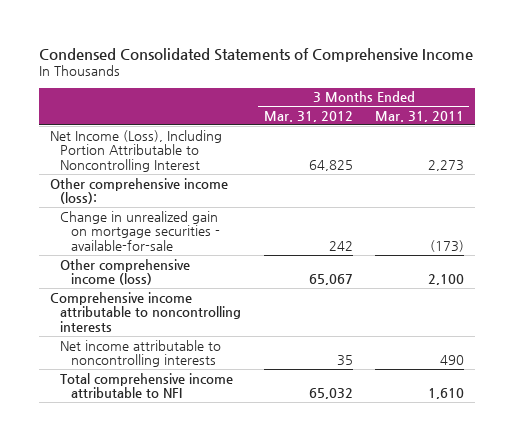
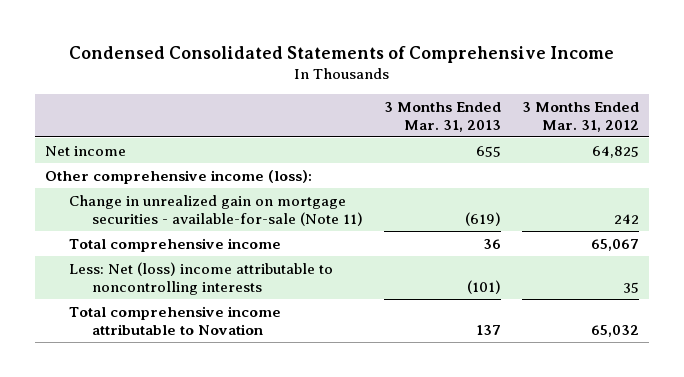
- | 3 Months Ended Mar. 31, 2012 | 3 Months Ended Mar. 31, 2011
+ | 3 Months Ended Mar. 31, 2013 | 3 Months Ended Mar. 31, 2012
- Net Income (Loss), Including Portion Attributable to Noncontrolling Interest | 64,825 | 2,273
+ Net income | 655 | 64,825
- Change in unrealized gain on mortgage securities - available-for-sale | 242 | (173)
- Other comprehensive income (loss) | 65,067 | 2,100
- Comprehensive income attributable to noncontrolling interests
- Net income attributable to noncontrolling interests | 35 | 490
- Total comprehensive income attributable to NFI | 65,032 | 1,610
+ Change in unrealized gain on mortgage securities - available-for-sale (Note 11) | (619) | 242
+ Total comprehensive income | 36 | 65,067
+ Less: Net (loss) income attributable to noncontrolling interests | (101) | 35
+ Total comprehensive income attributable to Novation | 137 | 65,032

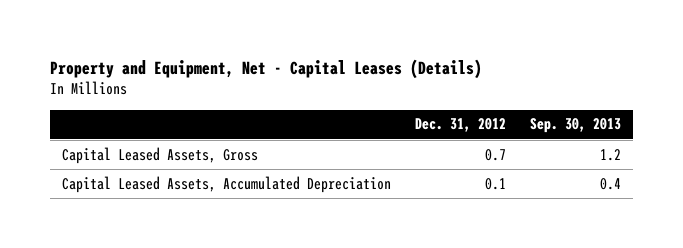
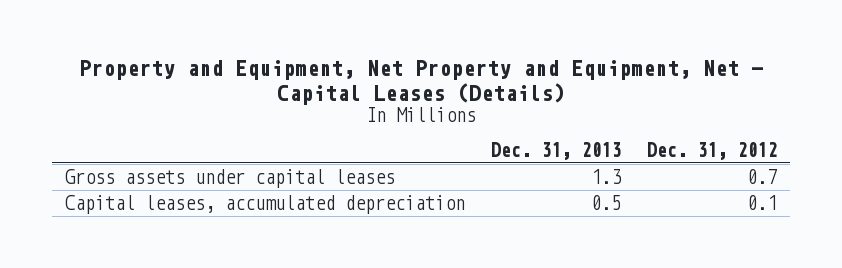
- Property and Equipment, Net - Capital Leases (Details)
+ Property and Equipment, Net Property and Equipment, Net - Capital Leases (Details)
- | Dec. 31, 2012 | Sep. 30, 2013
+ | Dec. 31, 2013 | Dec. 31, 2012
- Capital Leased Assets, Gross | 0.7 | 1.2
- Capital Leased Assets, Accumulated Depreciation | 0.1 | 0.4
+ Gross assets under capital leases | 1.3 | 0.7
+ Capital leases, accumulated depreciation | 0.5 | 0.1

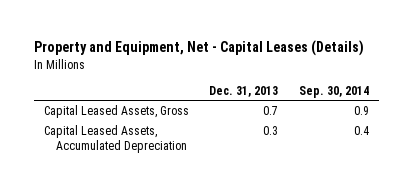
- Property and Equipment, Net Property and Equipment, Net - Capital Leases (Details)
+ Property and Equipment, Net - Capital Leases (Details)
- | Dec. 31, 2013 | Dec. 31, 2012
+ | Dec. 31, 2013 | Sep. 30, 2014
- Gross assets under capital leases | 1.3 | 0.7
- Capital leases, accumulated depreciation | 0.5 | 0.1
+ Capital Leased Assets, Gross | 0.7 | 0.9
+ Capital Leased Assets, Accumulated Depreciation | 0.3 | 0.4

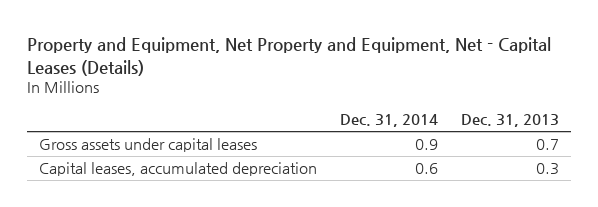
- Property and Equipment, Net - Capital Leases (Details)
+ Property and Equipment, Net Property and Equipment, Net - Capital Leases (Details)
- | Dec. 31, 2013 | Sep. 30, 2014
+ | Dec. 31, 2014 | Dec. 31, 2013
- Capital Leased Assets, Gross | 0.7 | 0.9
- Capital Leased Assets, Accumulated Depreciation | 0.3 | 0.4
+ Gross assets under capital leases | 0.9 | 0.7
+ Capital leases, accumulated depreciation | 0.6 | 0.3

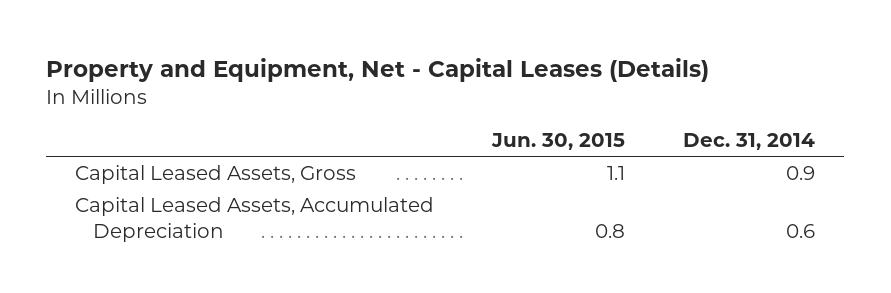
- Property and Equipment, Net Property and Equipment, Net - Capital Leases (Details)
+ Property and Equipment, Net - Capital Leases (Details)
- | Dec. 31, 2014 | Dec. 31, 2013
+ | Jun. 30, 2015 | Dec. 31, 2014
- Gross assets under capital leases | 0.9 | 0.7
- Capital leases, accumulated depreciation | 0.6 | 0.3
+ Capital Leased Assets, Gross | 1.1 | 0.9
+ Capital Leased Assets, Accumulated Depreciation | 0.8 | 0.6

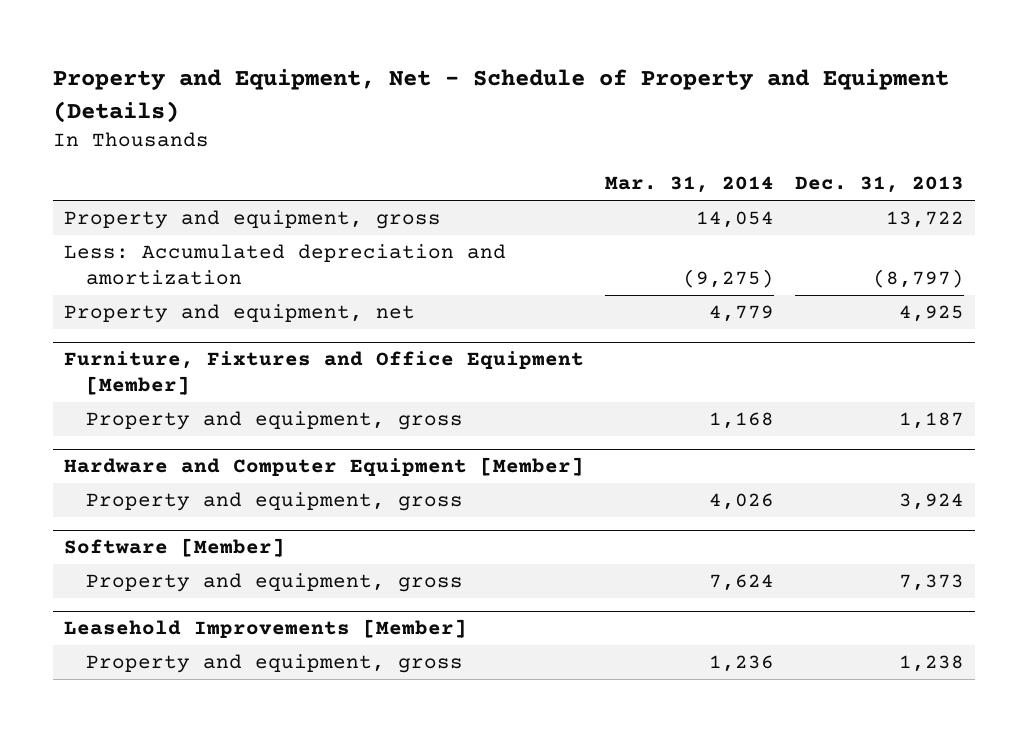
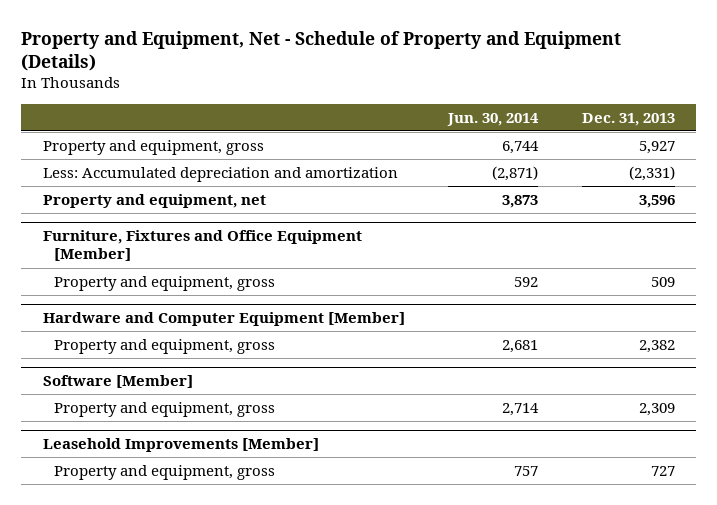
- | Mar. 31, 2014 | Dec. 31, 2013
+ | Jun. 30, 2014 | Dec. 31, 2013
- Property and equipment, gross | 14,054 | 13,722
- Less: Accumulated depreciation and amortization | (9,275) | (8,797)
- Property and equipment, net | 4,779 | 4,925
+ Property and equipment, gross | 6,744 | 5,927
+ Less: Accumulated depreciation and amortization | (2,871) | (2,331)
+ Property and equipment, net | 3,873 | 3,596
@ Furniture, Fixtures and Office Equipment [Member]
- Property and equipment, gross | 1,168 | 1,187
+ Property and equipment, gross | 592 | 509
@ Hardware and Computer Equipment [Member]
- Property and equipment, gross | 4,026 | 3,924
+ Property and equipment, gross | 2,681 | 2,382
@ Software [Member]
- Property and equipment, gross | 7,624 | 7,373
+ Property and equipment, gross | 2,714 | 2,309
@ Leasehold Improvements [Member]
- Property and equipment, gross | 1,236 | 1,238
+ Property and equipment, gross | 757 | 727

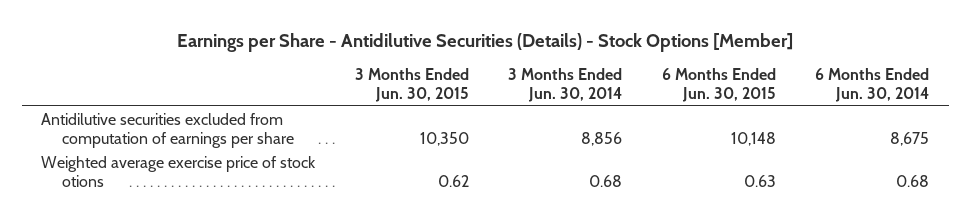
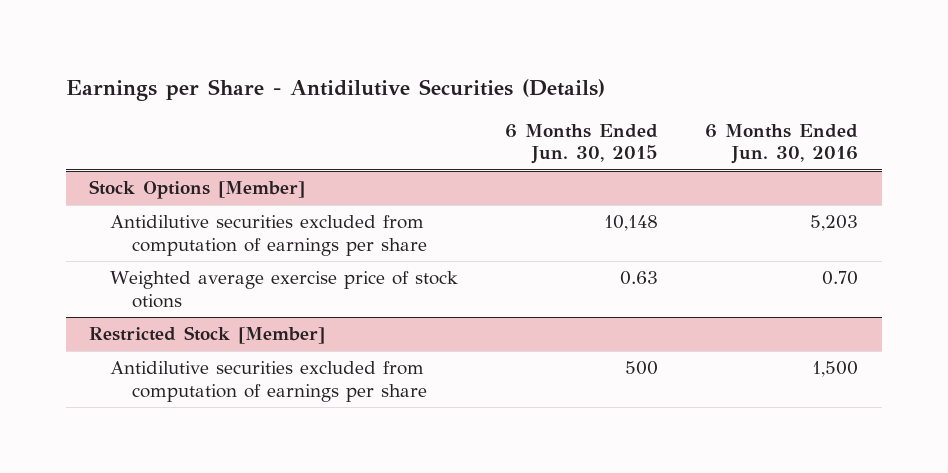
- Earnings per Share - Antidilutive Securities (Details) - Stock Options [Member]
+ Earnings per Share - Antidilutive Securities (Details)
- | 3 Months Ended Jun. 30, 2015 | 3 Months Ended Jun. 30, 2014 | 6 Months Ended Jun. 30, 2015 | 6 Months Ended Jun. 30, 2014
+ | 6 Months Ended Jun. 30, 2015 | 6 Months Ended Jun. 30, 2016
+ Stock Options [Member]
+ Restricted Stock [Member]
+ Antidilutive securities excluded from computation of earnings per share | 500 | 1,500

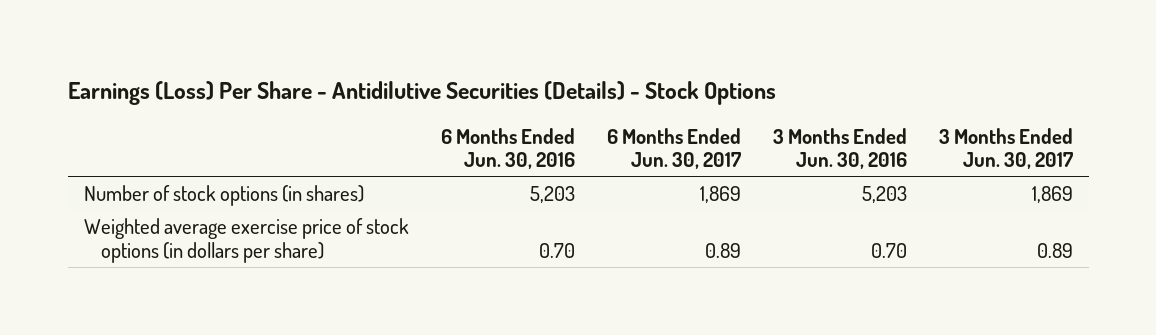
- Earnings per Share - Antidilutive Securities (Details)
+ Earnings (Loss) Per Share - Antidilutive Securities (Details) - Stock Options
- | 6 Months Ended Jun. 30, 2015 | 6 Months Ended Jun. 30, 2016
+ | 6 Months Ended Jun. 30, 2016 | 6 Months Ended Jun. 30, 2017 | 3 Months Ended Jun. 30, 2016 | 3 Months Ended Jun. 30, 2017
- Stock Options [Member]
- Antidilutive securities excluded from computation of earnings per share | 10,148 | 5,203
- Weighted average exercise price of stock otions | 0.63 | 0.70
- Restricted Stock [Member]
- Antidilutive securities excluded from computation of earnings per share | 500 | 1,500
+ Number of stock options (in shares) | 5,203 | 1,869 | 5,203 | 1,869
+ Weighted average exercise price of stock options (in dollars per share) | 0.70 | 0.89 | 0.70 | 0.89

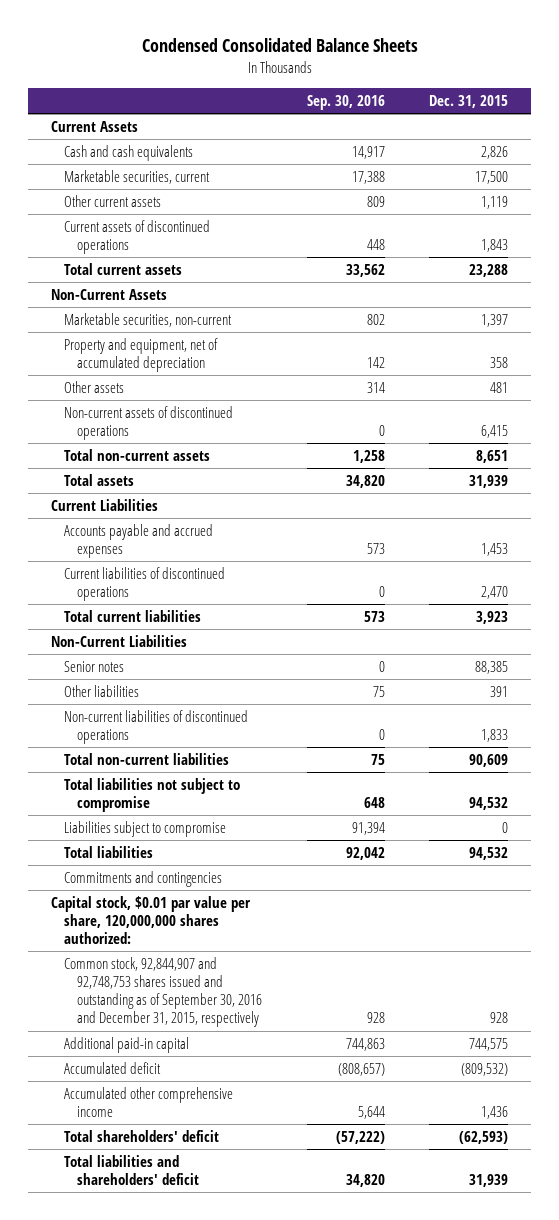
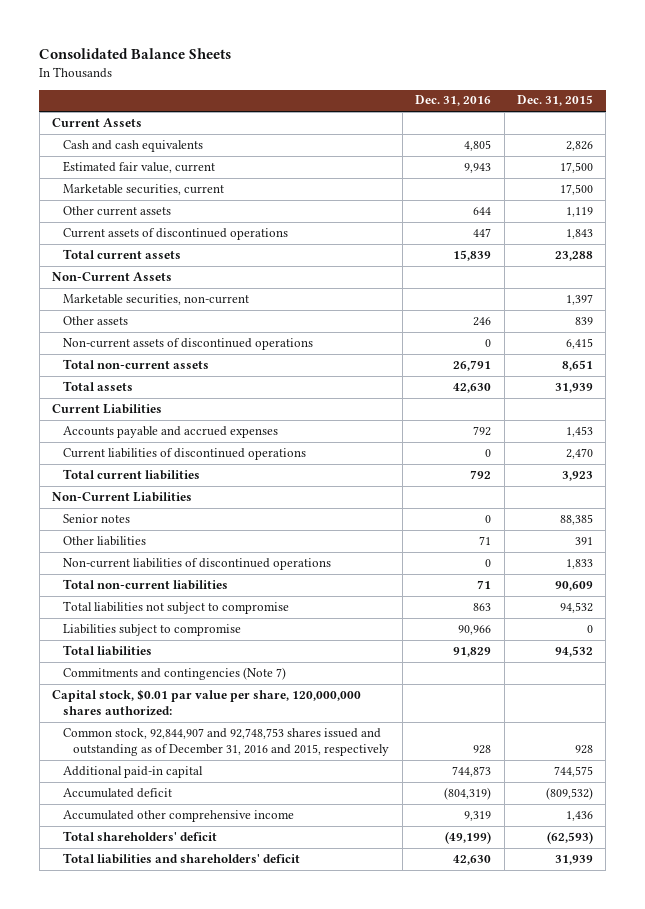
- Condensed Consolidated Balance Sheets
+ Consolidated Balance Sheets
- | Sep. 30, 2016 | Dec. 31, 2015
+ | Dec. 31, 2016 | Dec. 31, 2015
+ Estimated fair value, current | 9,943 | 17,500
- Property and equipment, net of accumulated depreciation | 142 | 358
- Other assets | 314 | 481
+ Other assets | 246 | 839
- Commitments and contingencies
+ Commitments and contingencies (Note 7)
- Common stock, 92,844,907 and 92,748,753 shares issued and outstanding as of September 30, 2016 and December 31, 2015, respectively | 928 | 928
+ Common stock, 92,844,907 and 92,748,753 shares issued and outstanding as of December 31, 2016 and 2015, respectively | 928 | 928

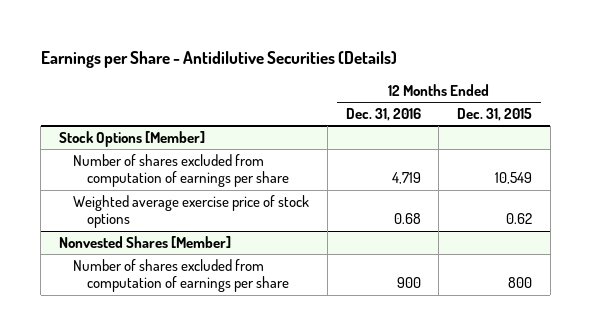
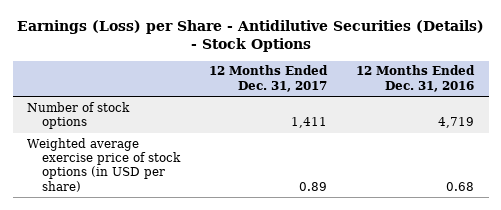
- Earnings per Share - Antidilutive Securities (Details)
+ Earnings (Loss) per Share - Antidilutive Securities (Details) - Stock Options
- | 12 Months Ended Dec. 31, 2016 | 12 Months Ended Dec. 31, 2015
+ | 12 Months Ended Dec. 31, 2017 | 12 Months Ended Dec. 31, 2016
- Stock Options [Member]
- Number of shares excluded from computation of earnings per share | 4,719 | 10,549
- Weighted average exercise price of stock options | 0.68 | 0.62
- Nonvested Shares [Member]
- Number of shares excluded from computation of earnings per share | 900 | 800
+ Number of stock options | 1,411 | 4,719
+ Weighted average exercise price of stock options (in USD per share) | 0.89 | 0.68

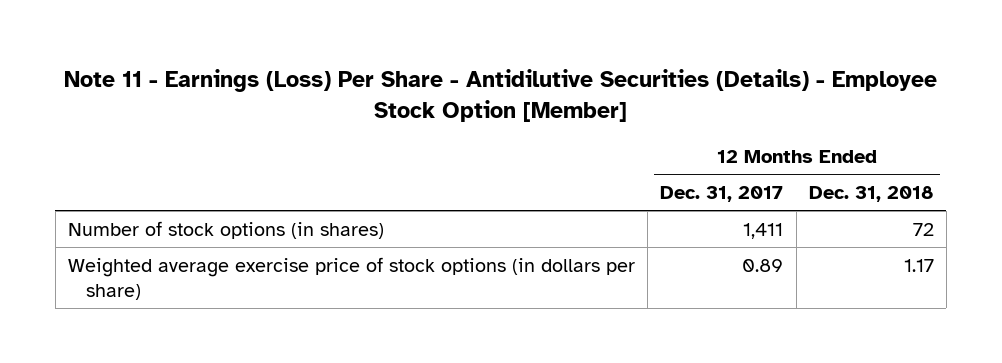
- Earnings (Loss) per Share - Antidilutive Securities (Details) - Stock Options
+ Note 11 - Earnings (Loss) Per Share - Antidilutive Securities (Details) - Employee Stock Option [Member]
- | 12 Months Ended Dec. 31, 2017 | 12 Months Ended Dec. 31, 2016
+ | 12 Months Ended Dec. 31, 2017 | 12 Months Ended Dec. 31, 2018
- Number of stock options | 1,411 | 4,719
- Weighted average exercise price of stock options (in USD per share) | 0.89 | 0.68
+ Number of stock options (in shares) | 1,411 | 72
+ Weighted average exercise price of stock options (in dollars per share) | 0.89 | 1.17

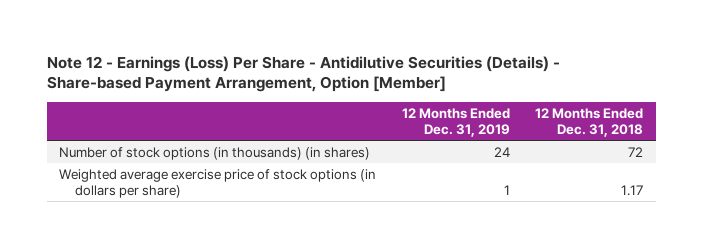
- Note 11 - Earnings (Loss) Per Share - Antidilutive Securities (Details) - Employee Stock Option [Member]
+ Note 12 - Earnings (Loss) Per Share - Antidilutive Securities (Details) - Share-based Payment Arrangement, Option [Member]
- | 12 Months Ended Dec. 31, 2017 | 12 Months Ended Dec. 31, 2018
+ | 12 Months Ended Dec. 31, 2019 | 12 Months Ended Dec. 31, 2018
- Number of stock options (in shares) | 1,411 | 72
+ Number of stock options (in thousands) (in shares) | 24 | 72

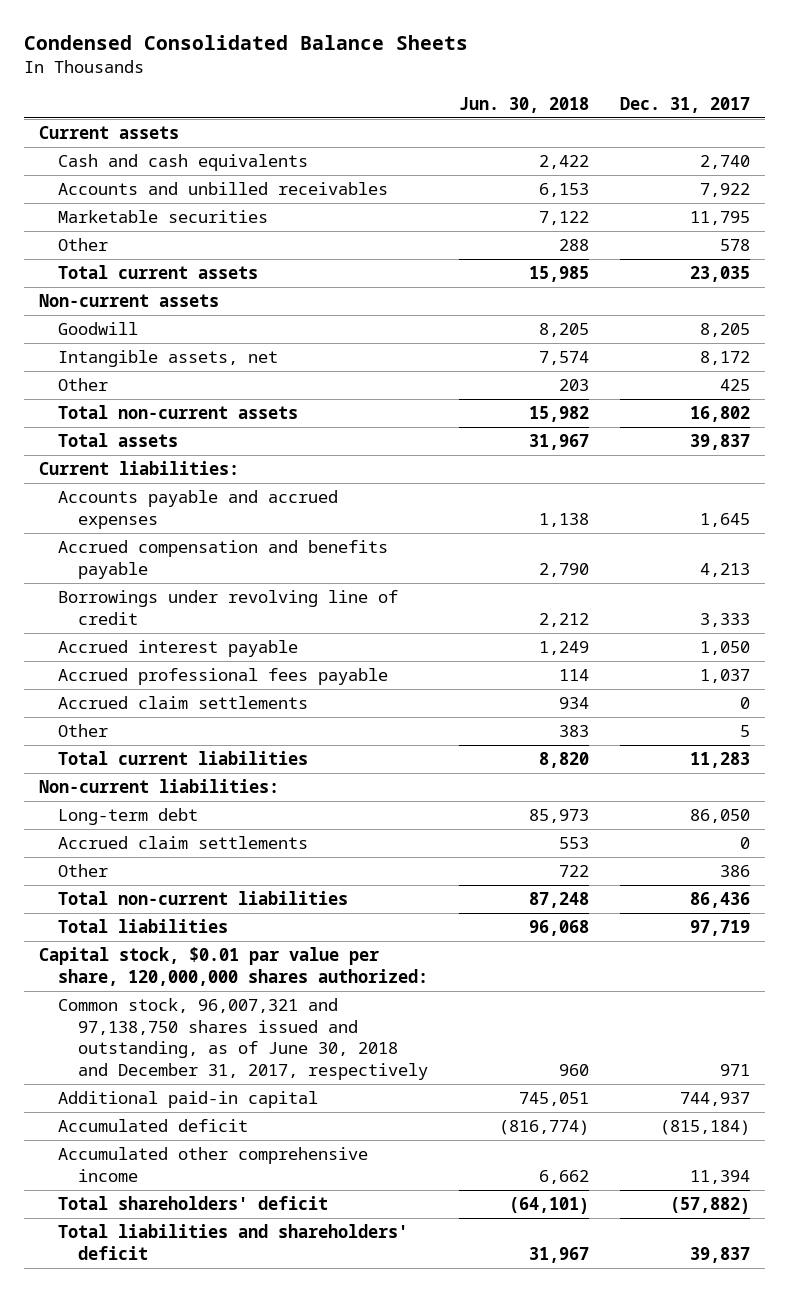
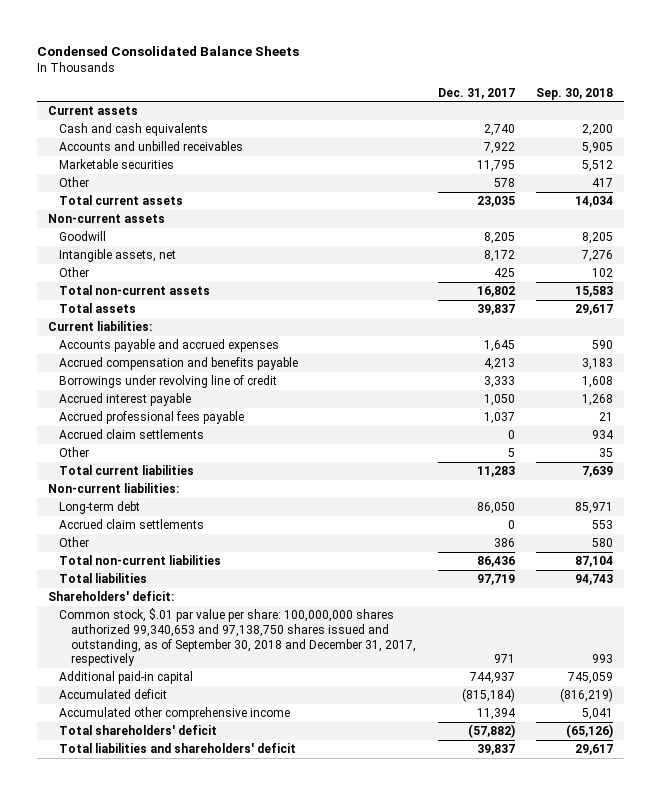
- | Jun. 30, 2018 | Dec. 31, 2017
+ | Dec. 31, 2017 | Sep. 30, 2018
- Capital stock, $0.01 par value per share, 120,000,000 shares authorized:
- Common stock, 96,007,321 and 97,138,750 shares issued and outstanding, as of June 30, 2018 and December 31, 2017, respectively | 960 | 971
+ Shareholders' deficit:
+ Common stock, $.01 par value per share: 100,000,000 shares authorized 99,340,653 and 97,138,750 shares issued and outstanding, as of September 30, 2018 and December 31, 2017, respectively | 971 | 993

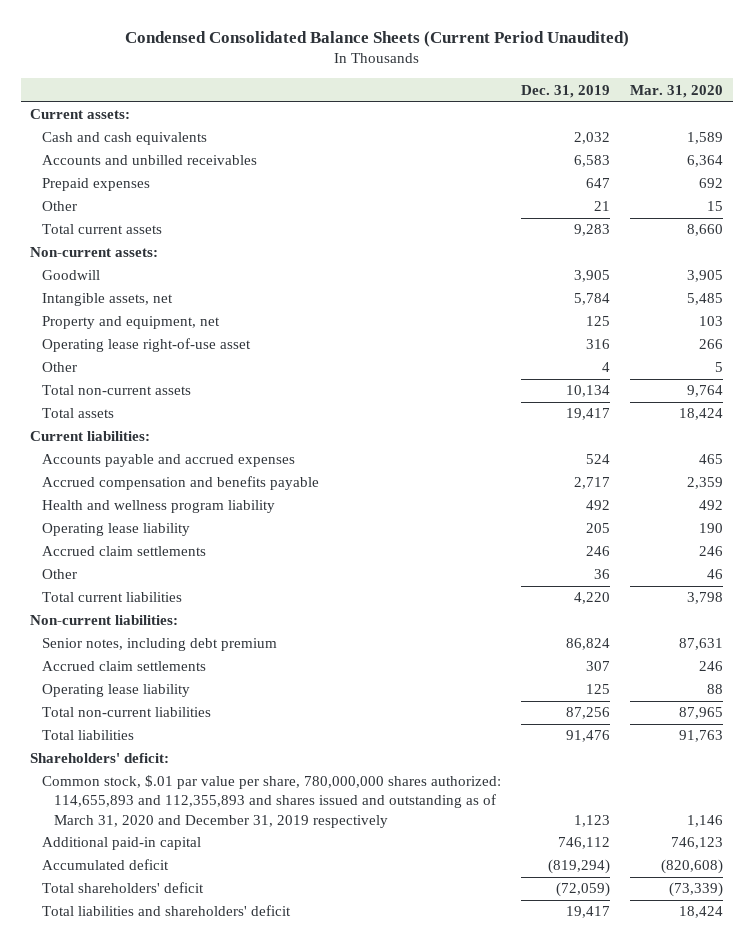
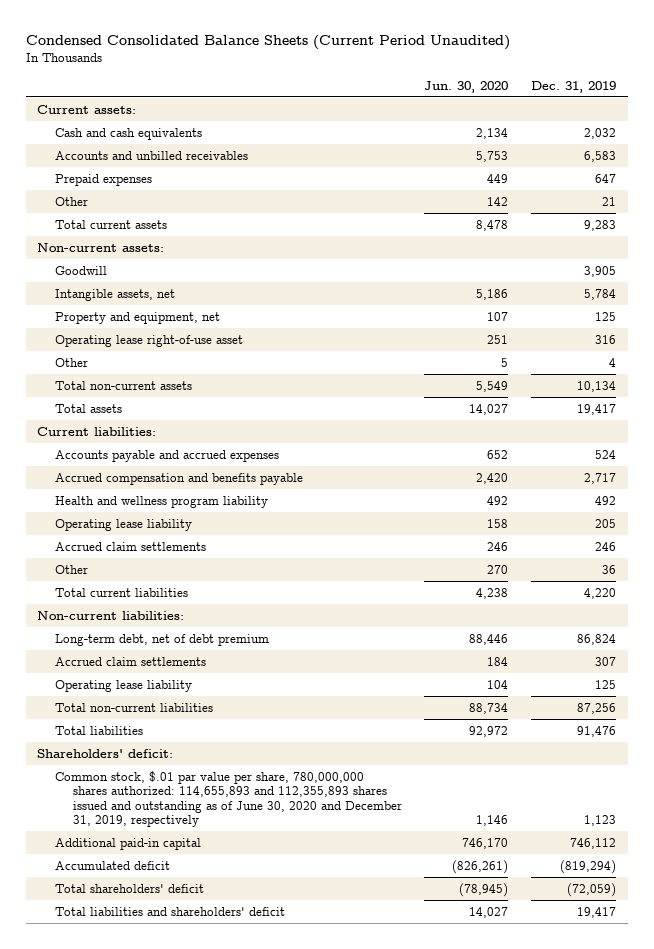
- | Dec. 31, 2019 | Mar. 31, 2020
+ | Jun. 30, 2020 | Dec. 31, 2019
- Senior notes, including debt premium | 86,824 | 87,631
+ Long-term debt, net of debt premium | 88,446 | 86,824
- Common stock, $.01 par value per share, 780,000,000 shares authorized: 114,655,893 and 112,355,893 and shares issued and outstanding as of March 31, 2020 and December 31, 2019 respectively | 1,123 | 1,146
+ Common stock, $.01 par value per share, 780,000,000 shares authorized: 114,655,893 and 112,355,893 shares issued and outstanding as of June 30, 2020 and December 31, 2019, respectively | 1,146 | 1,123

